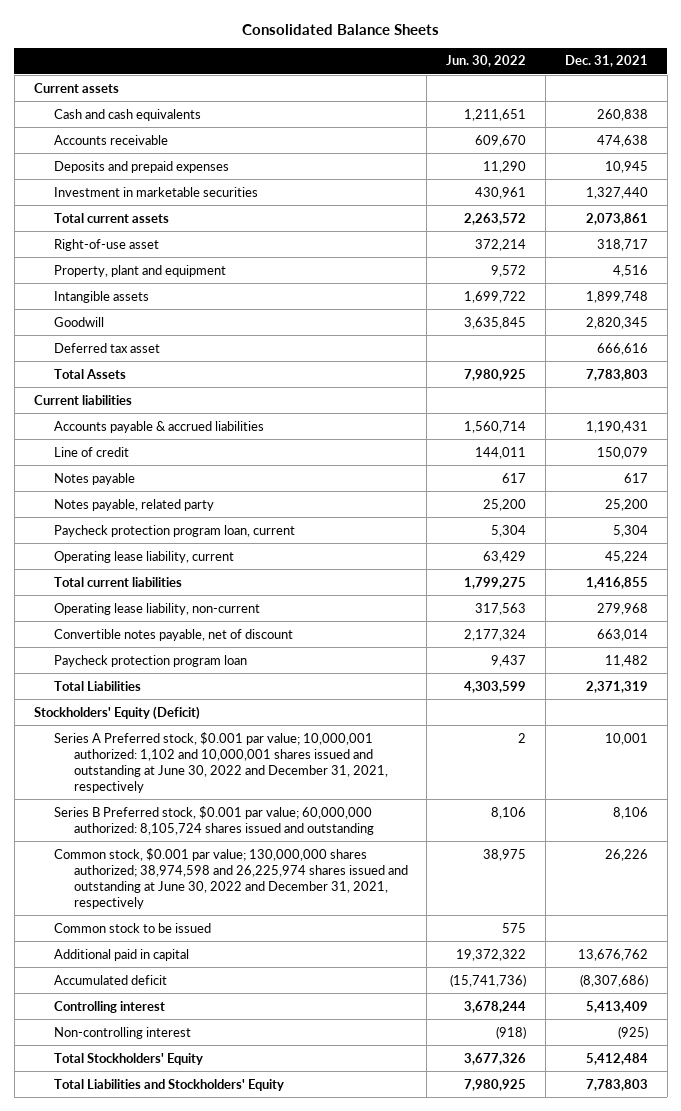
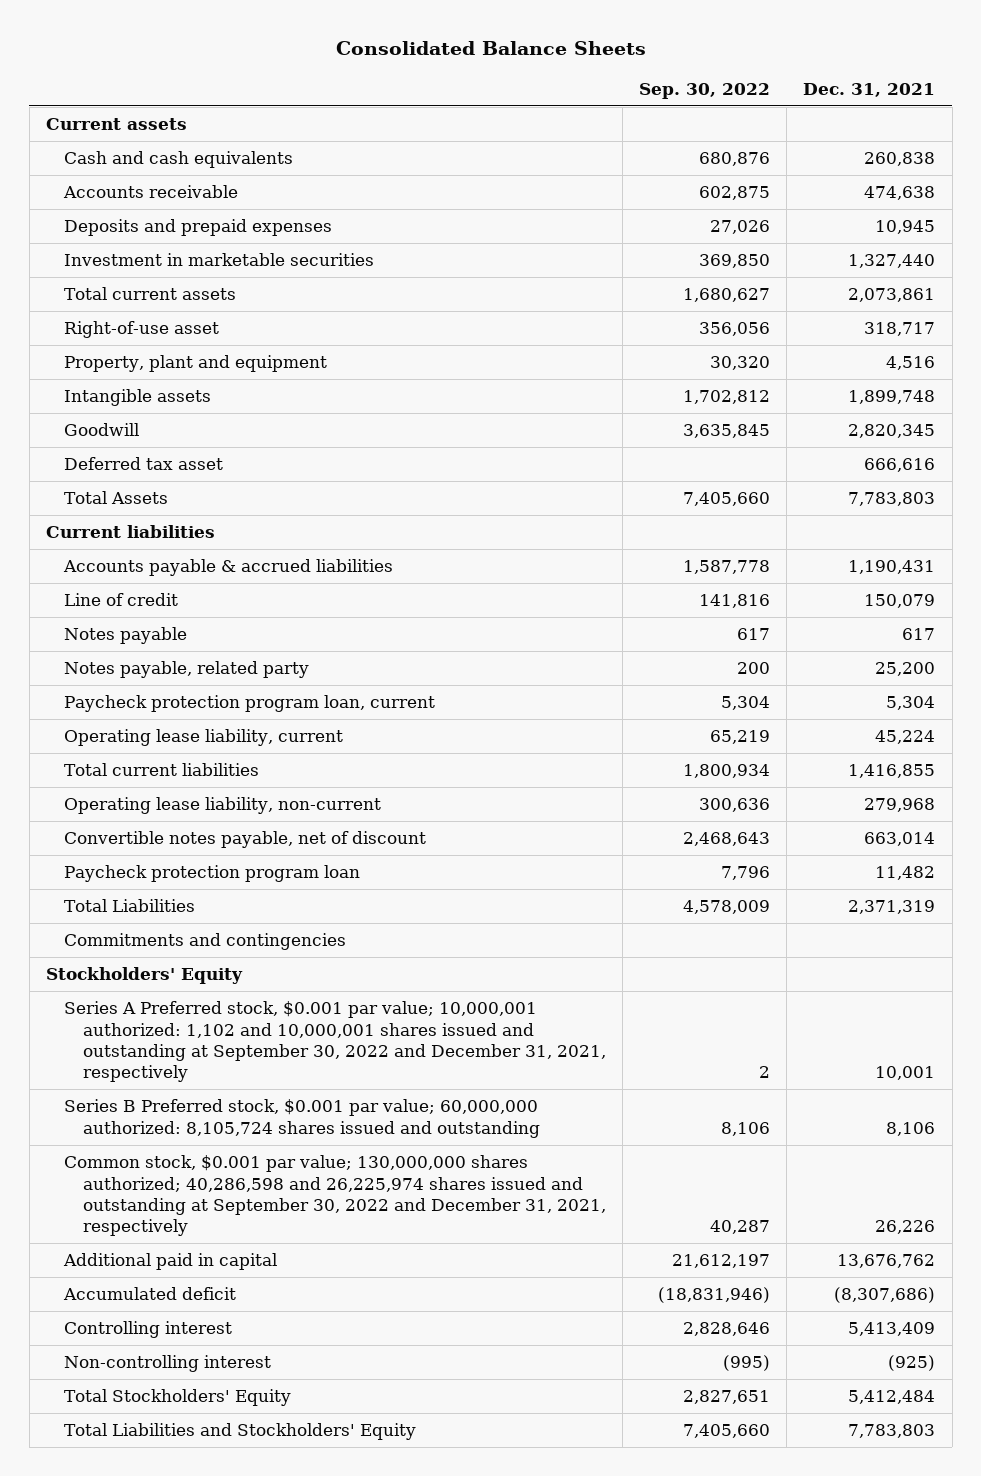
- | Jun. 30, 2022 | Dec. 31, 2021
+ | Sep. 30, 2022 | Dec. 31, 2021
- Stockholders' Equity (Deficit)
- Series A Preferred stock, $0.001 par value; 10,000,001 authorized: 1,102 and 10,000,001 shares issued and outstanding at June 30, 2022 and December 31, 2021, respectively | 2 | 10,001
+ Commitments and contingencies
+ Stockholders' Equity
+ Series A Preferred stock, $0.001 par value; 10,000,001 authorized: 1,102 and 10,000,001 shares issued and outstanding at September 30, 2022 and December 31, 2021, respectively | 2 | 10,001
- Common stock, $0.001 par value; 130,000,000 shares authorized; 38,974,598 and 26,225,974 shares issued and outstanding at June 30, 2022 and December 31, 2021, respectively | 38,975 | 26,226
- Common stock to be issued | 575 |
+ Common stock, $0.001 par value; 130,000,000 shares authorized; 40,286,598 and 26,225,974 shares issued and outstanding at September 30, 2022 and December 31, 2021, respectively | 40,287 | 26,226

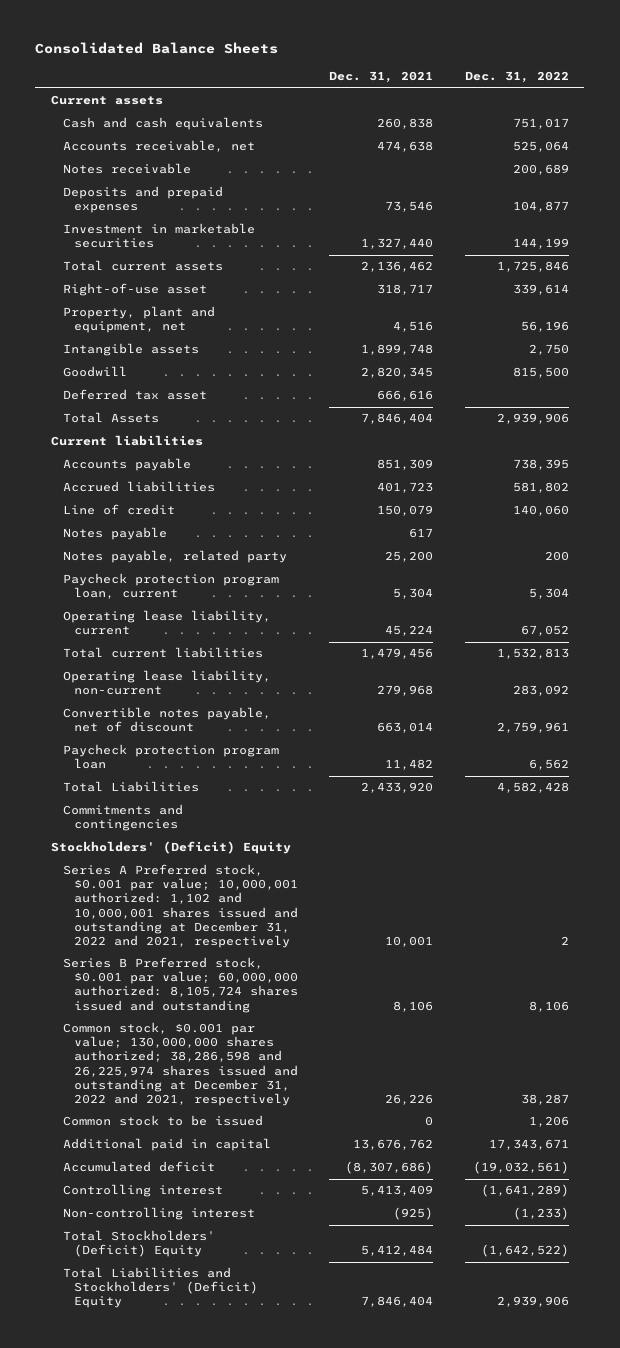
- | Sep. 30, 2022 | Dec. 31, 2021
+ | Dec. 31, 2021 | Dec. 31, 2022
- Accounts receivable | 602,875 | 474,638
- Deposits and prepaid expenses | 27,026 | 10,945
+ Accounts receivable, net | 474,638 | 525,064
+ Notes receivable | | 200,689
+ Deposits and prepaid expenses | 73,546 | 104,877
- Total current assets | 1,680,627 | 2,073,861
+ Total current assets | 2,136,462 | 1,725,846
- Property, plant and equipment | 30,320 | 4,516
+ Property, plant and equipment, net | 4,516 | 56,196
- Total Assets | 7,405,660 | 7,783,803
+ Total Assets | 7,846,404 | 2,939,906
- Accounts payable & accrued liabilities | 1,587,778 | 1,190,431
+ Accounts payable | 851,309 | 738,395
+ Accrued liabilities | 401,723 | 581,802
- Total current liabilities | 1,800,934 | 1,416,855
+ Total current liabilities | 1,479,456 | 1,532,813
- Total Liabilities | 4,578,009 | 2,371,319
+ Total Liabilities | 2,433,920 | 4,582,428
- Stockholders' Equity
- Series A Preferred stock, $0.001 par value; 10,000,001 authorized: 1,102 and 10,000,001 shares issued and outstanding at September 30, 2022 and December 31, 2021, respectively | 2 | 10,001
+ Stockholders' (Deficit) Equity
+ Series A Preferred stock, $0.001 par value; 10,000,001 authorized: 1,102 and 10,000,001 shares issued and outstanding at December 31, 2022 and 2021, respectively | 10,001 | 2
- Common stock, $0.001 par value; 130,000,000 shares authorized; 40,286,598 and 26,225,974 shares issued and outstanding at September 30, 2022 and December 31, 2021, respectively | 40,287 | 26,226
+ Common stock, $0.001 par value; 130,000,000 shares authorized; 38,286,598 and 26,225,974 shares issued and outstanding at December 31, 2022 and 2021, respectively | 26,226 | 38,287
+ Common stock to be issued | 0 | 1,206
- Total Stockholders' Equity | 2,827,651 | 5,412,484
- Total Liabilities and Stockholders' Equity | 7,405,660 | 7,783,803
+ Total Stockholders' (Deficit) Equity | 5,412,484 | (1,642,522)
+ Total Liabilities and Stockholders' (Deficit) Equity | 7,846,404 | 2,939,906

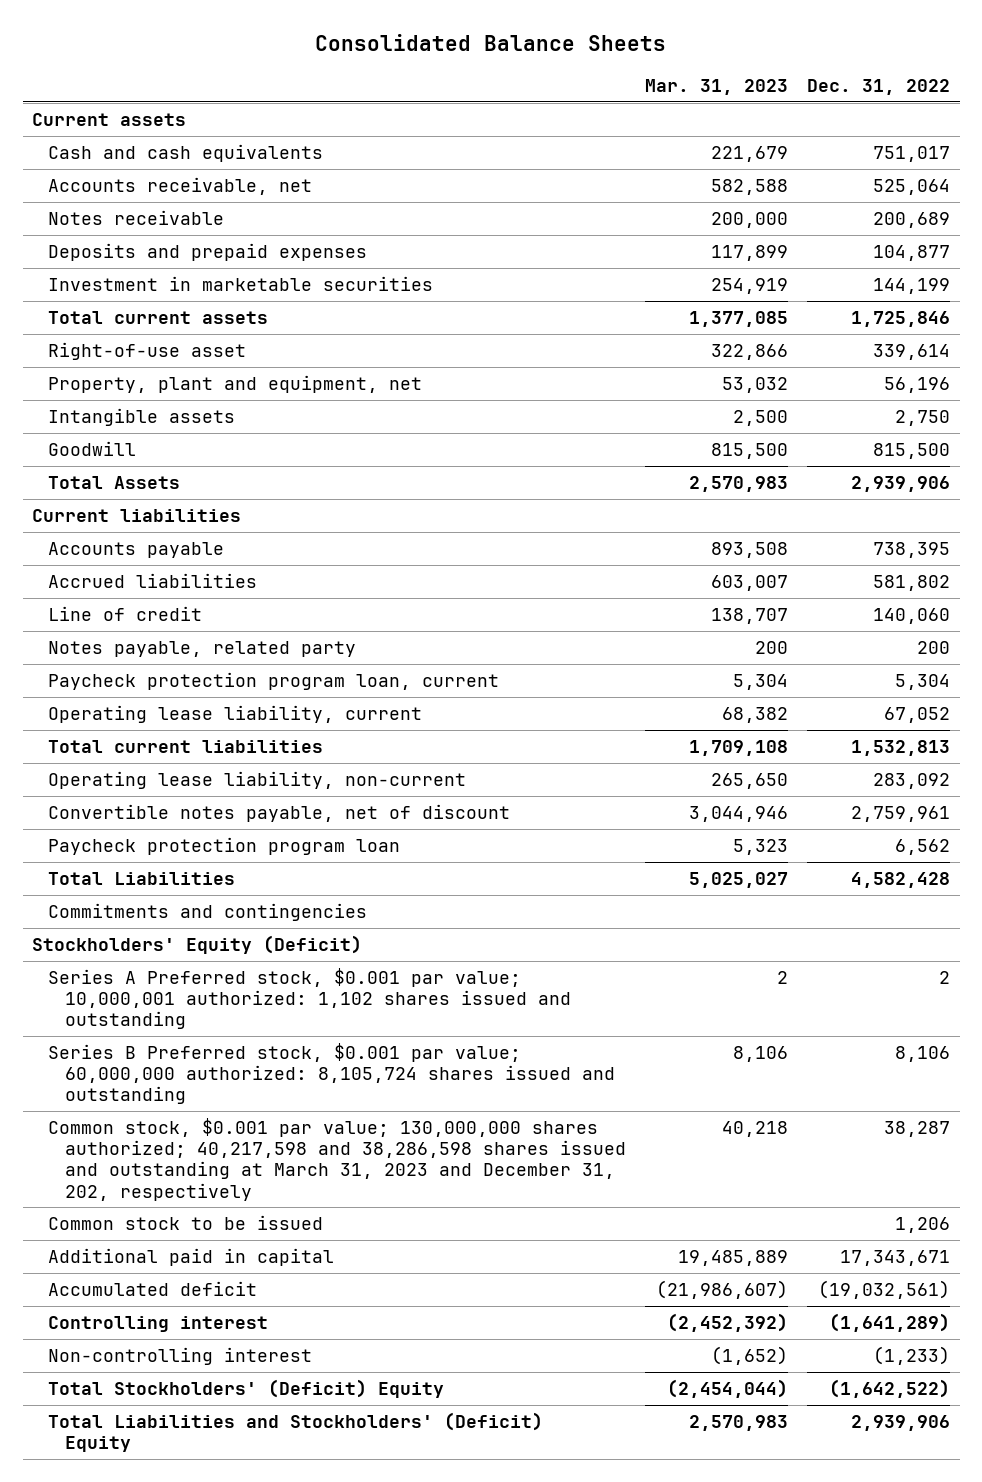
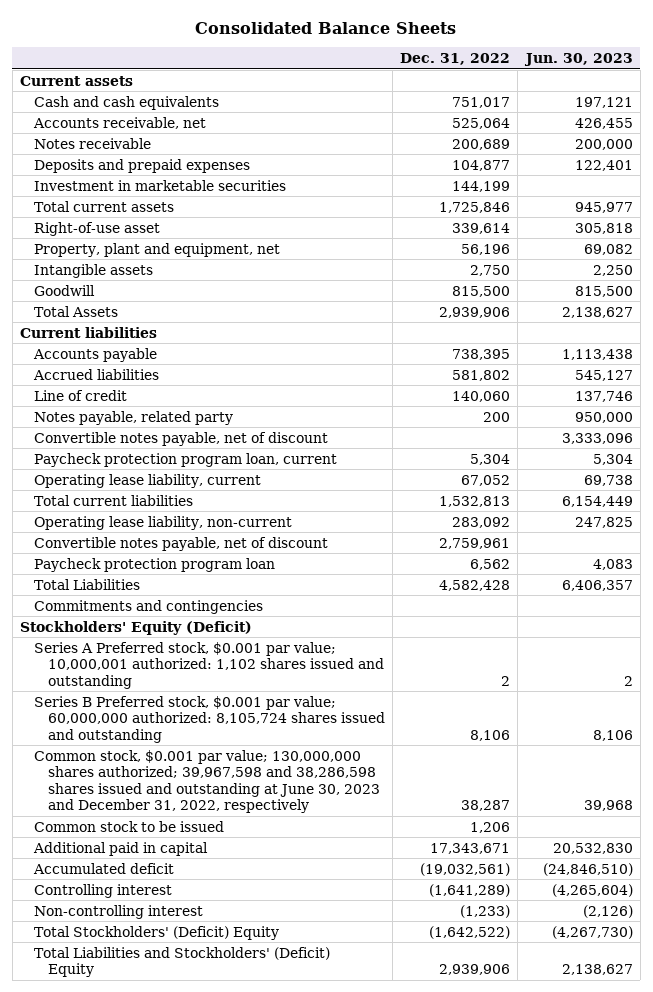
- | Mar. 31, 2023 | Dec. 31, 2022
+ | Dec. 31, 2022 | Jun. 30, 2023
+ Convertible notes payable, net of discount | | 3,333,096
- Common stock, $0.001 par value; 130,000,000 shares authorized; 40,217,598 and 38,286,598 shares issued and outstanding at March 31, 2023 and December 31, 202, respectively | 40,218 | 38,287
+ Common stock, $0.001 par value; 130,000,000 shares authorized; 39,967,598 and 38,286,598 shares issued and outstanding at June 30, 2023 and December 31, 2022, respectively | 38,287 | 39,968

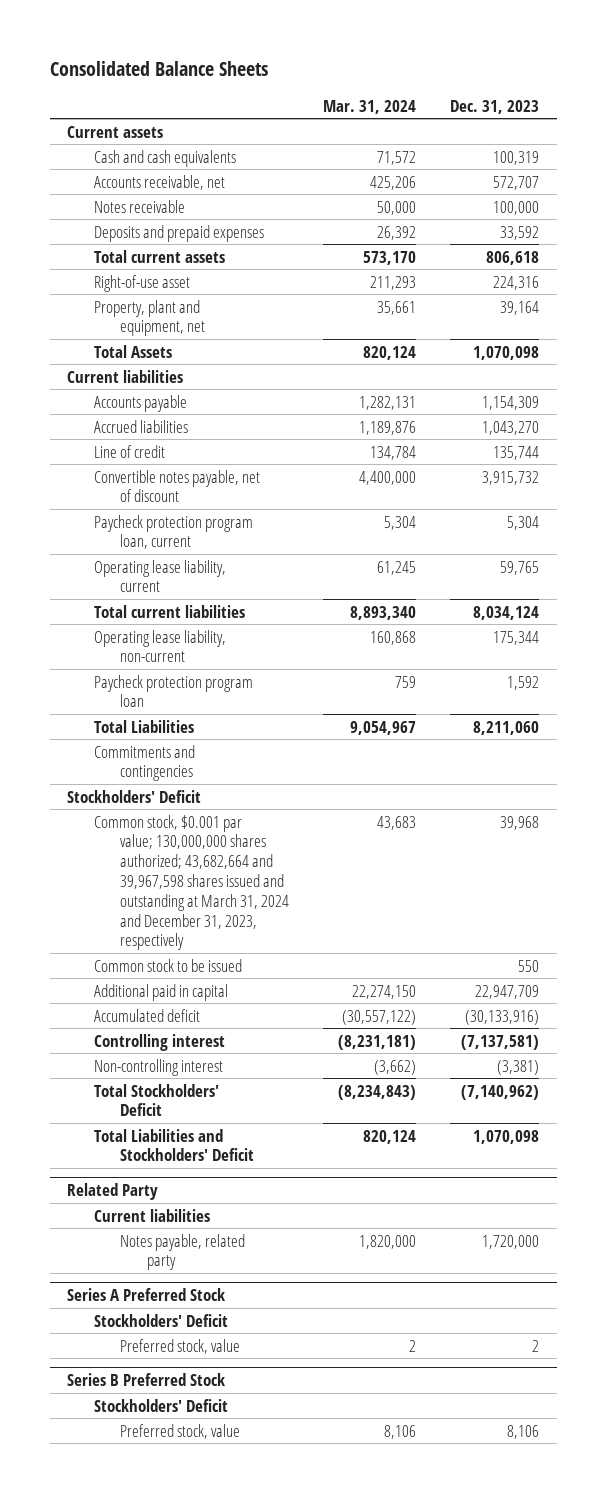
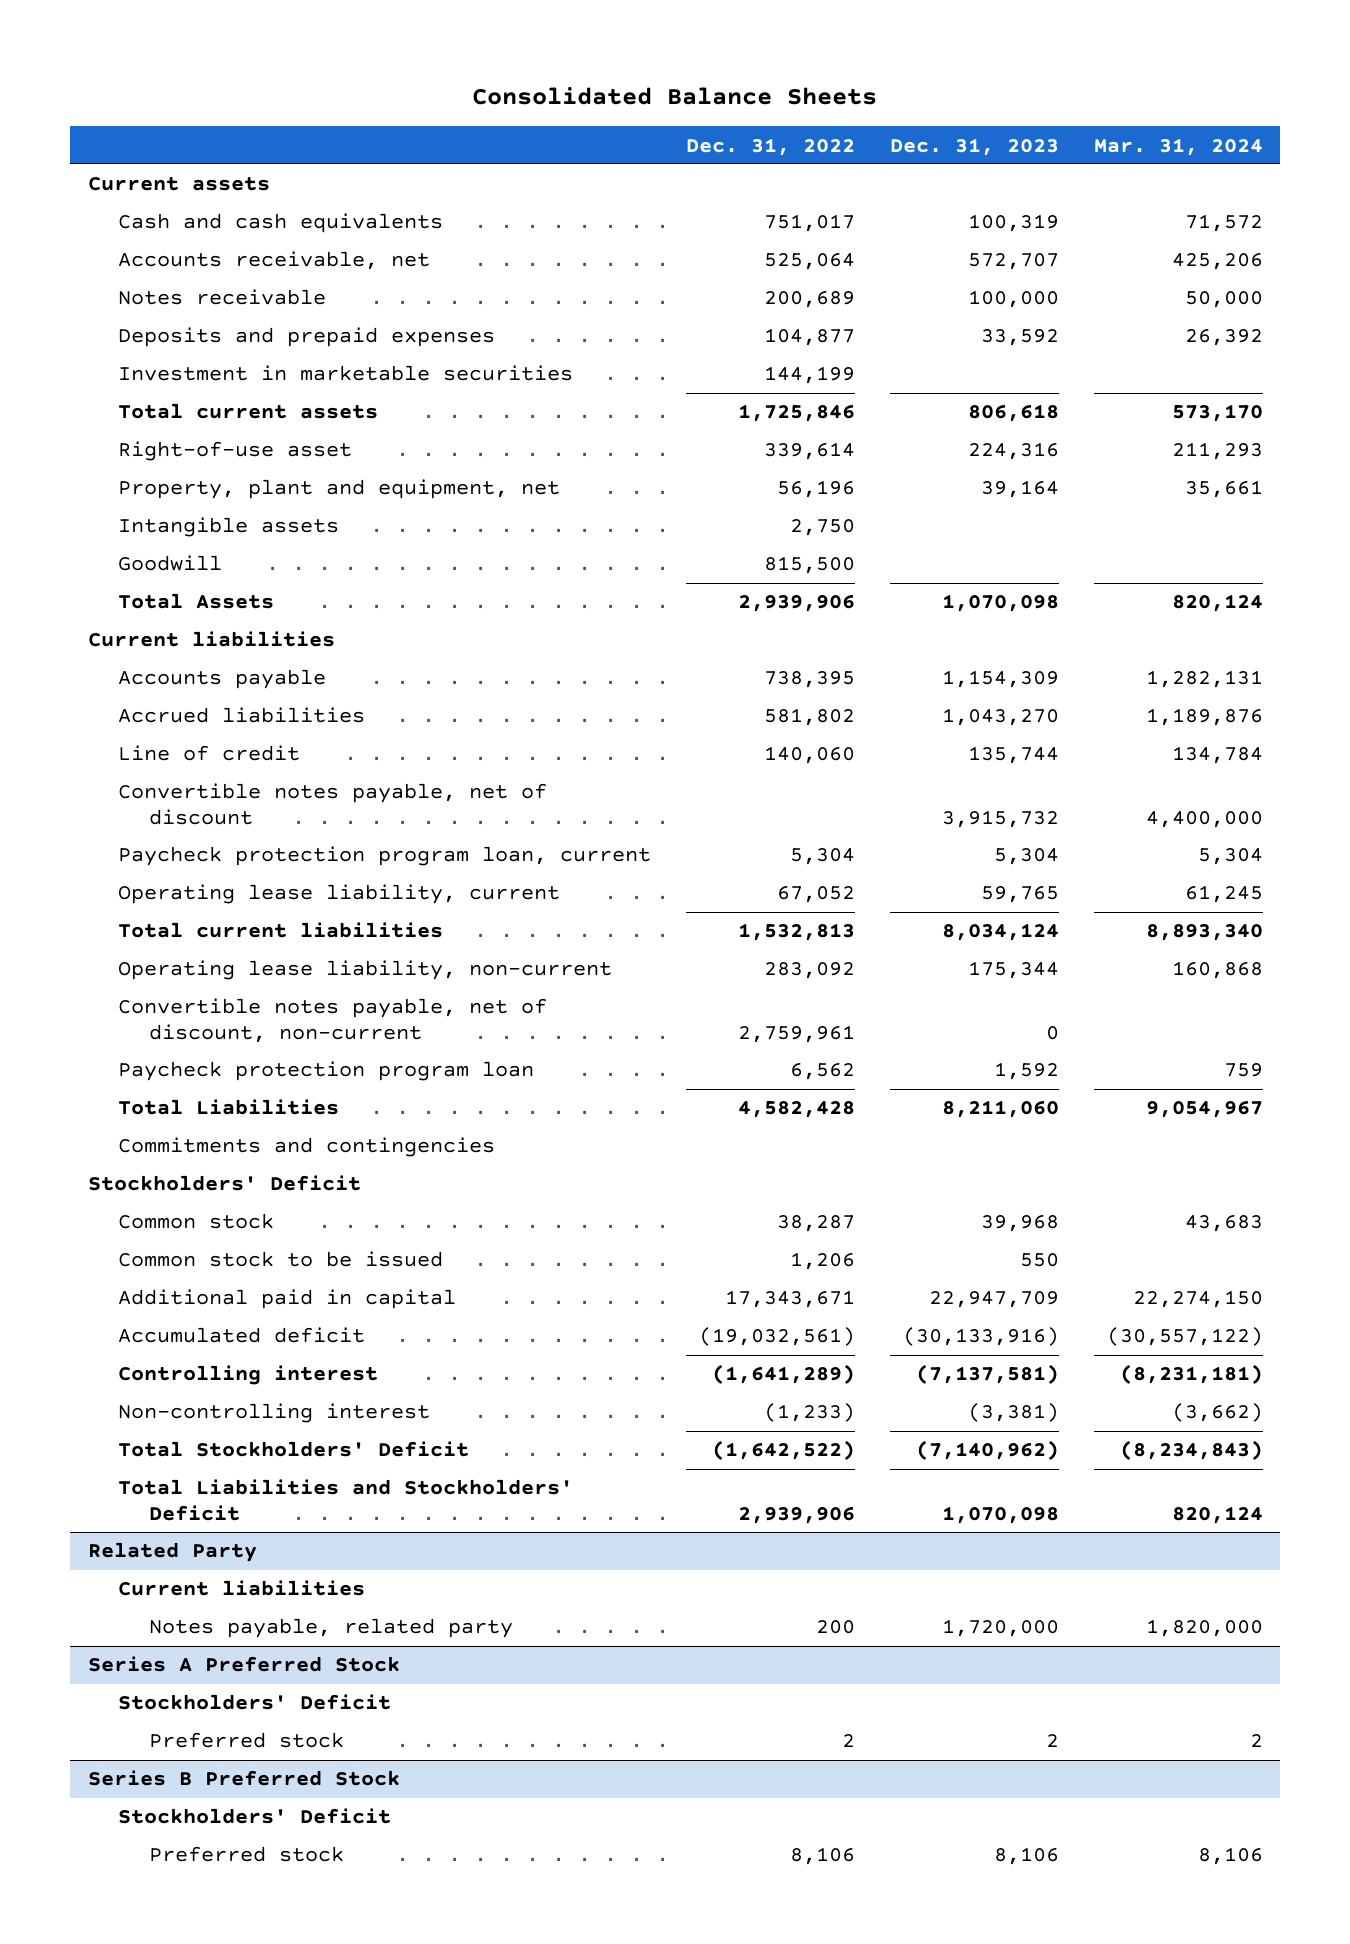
- | Mar. 31, 2024 | Dec. 31, 2023
+ | Dec. 31, 2022 | Dec. 31, 2023 | Mar. 31, 2024
+ Investment in marketable securities | 144,199 | |
+ Intangible assets | 2,750 | |
+ Goodwill | 815,500 | |
+ Convertible notes payable, net of discount, non-current | 2,759,961 | 0 |
- Common stock, $0.001 par value; 130,000,000 shares authorized; 43,682,664 and 39,967,598 shares issued and outstanding at March 31, 2024 and December 31, 2023, respectively | 43,683 | 39,968
+ Common stock | 38,287 | 39,968 | 43,683
@ Series A Preferred Stock
- Preferred stock, value | 2 | 2
+ Preferred stock | 2 | 2 | 2
@ Series B Preferred Stock
- Preferred stock, value | 8,106 | 8,106
+ Preferred stock | 8,106 | 8,106 | 8,106

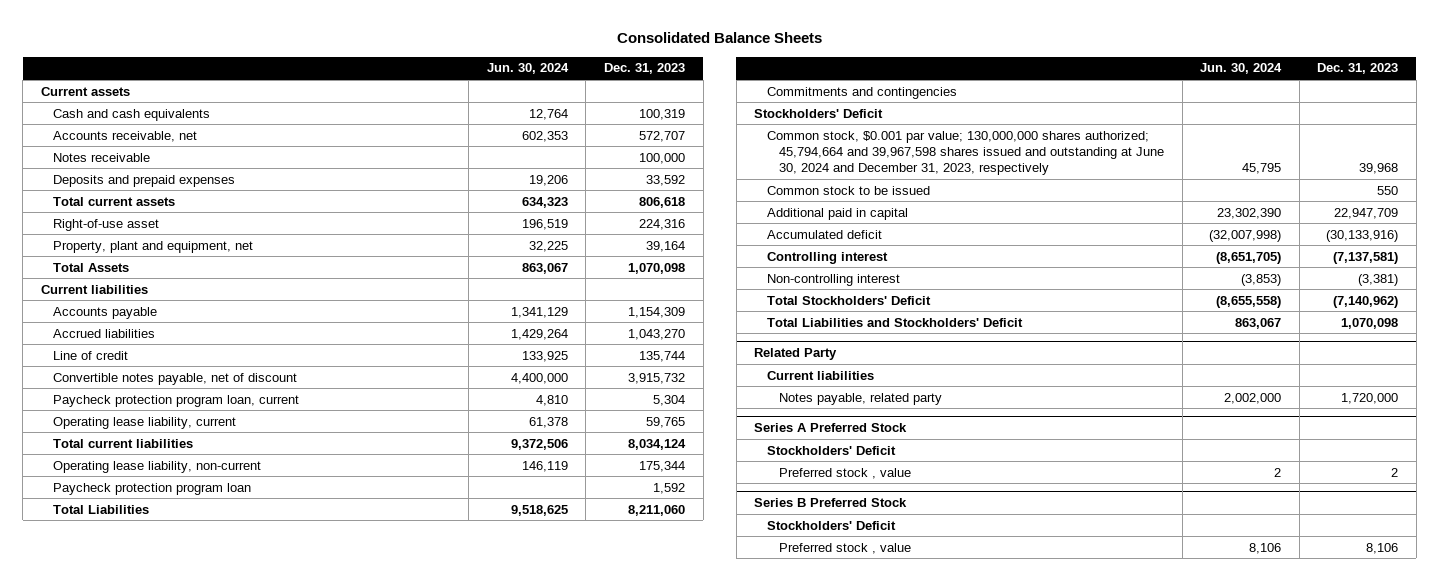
- | Dec. 31, 2022 | Dec. 31, 2023 | Mar. 31, 2024
+ | Jun. 30, 2024 | Dec. 31, 2023
- Investment in marketable securities | 144,199 | |
- Intangible assets | 2,750 | |
- Goodwill | 815,500 | |
- Convertible notes payable, net of discount, non-current | 2,759,961 | 0 |
- Common stock | 38,287 | 39,968 | 43,683
+ Common stock, $0.001 par value; 130,000,000 shares authorized; 45,794,664 and 39,967,598 shares issued and outstanding at June 30, 2024 and December 31, 2023, respectively | 45,795 | 39,968
@ Series A Preferred Stock
- Preferred stock | 2 | 2 | 2
+ Preferred stock , value | 2 | 2
@ Series B Preferred Stock
- Preferred stock | 8,106 | 8,106 | 8,106
+ Preferred stock , value | 8,106 | 8,106

